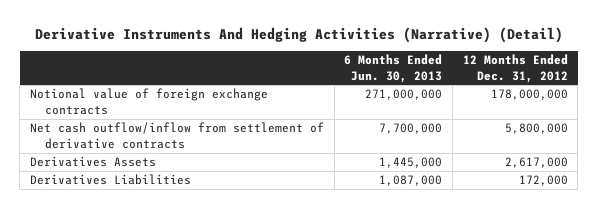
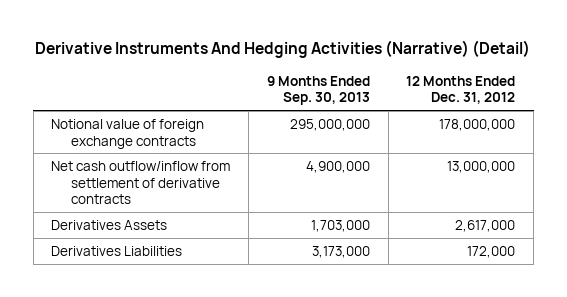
- | 6 Months Ended Jun. 30, 2013 | 12 Months Ended Dec. 31, 2012
+ | 9 Months Ended Sep. 30, 2013 | 12 Months Ended Dec. 31, 2012
- Net cash outflow/inflow from settlement of derivative contracts | 7,700,000 | 5,800,000
+ Net cash outflow/inflow from settlement of derivative contracts | 4,900,000 | 13,000,000

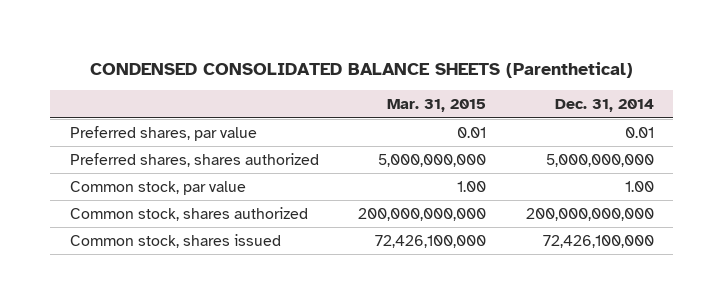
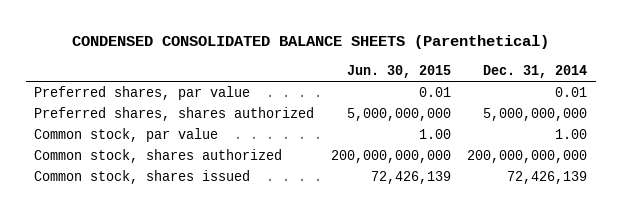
- | Mar. 31, 2015 | Dec. 31, 2014
+ | Jun. 30, 2015 | Dec. 31, 2014
- Common stock, shares issued | 72,426,100,000 | 72,426,100,000
+ Common stock, shares issued | 72,426,139 | 72,426,139

